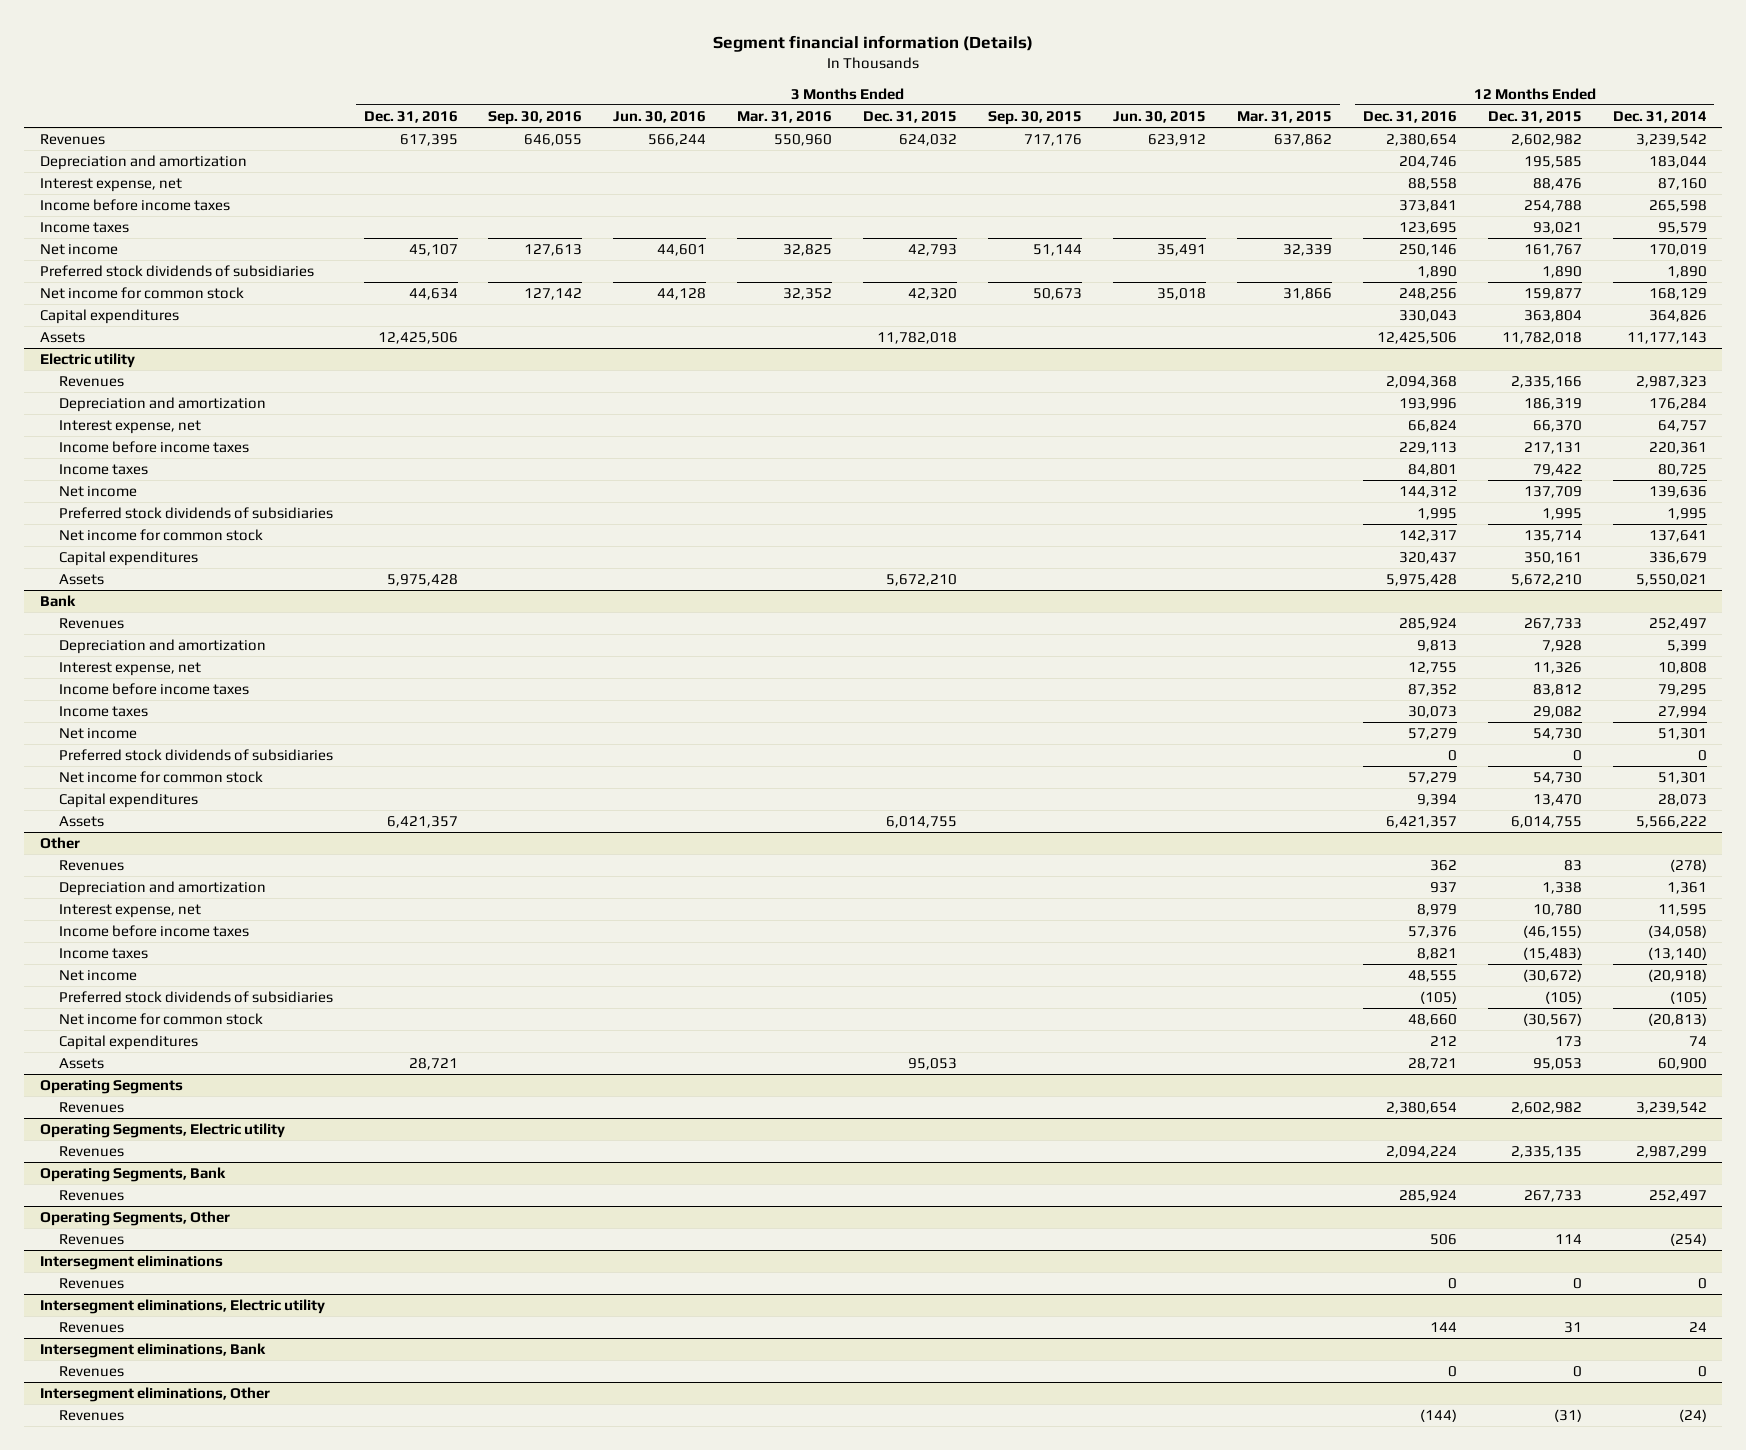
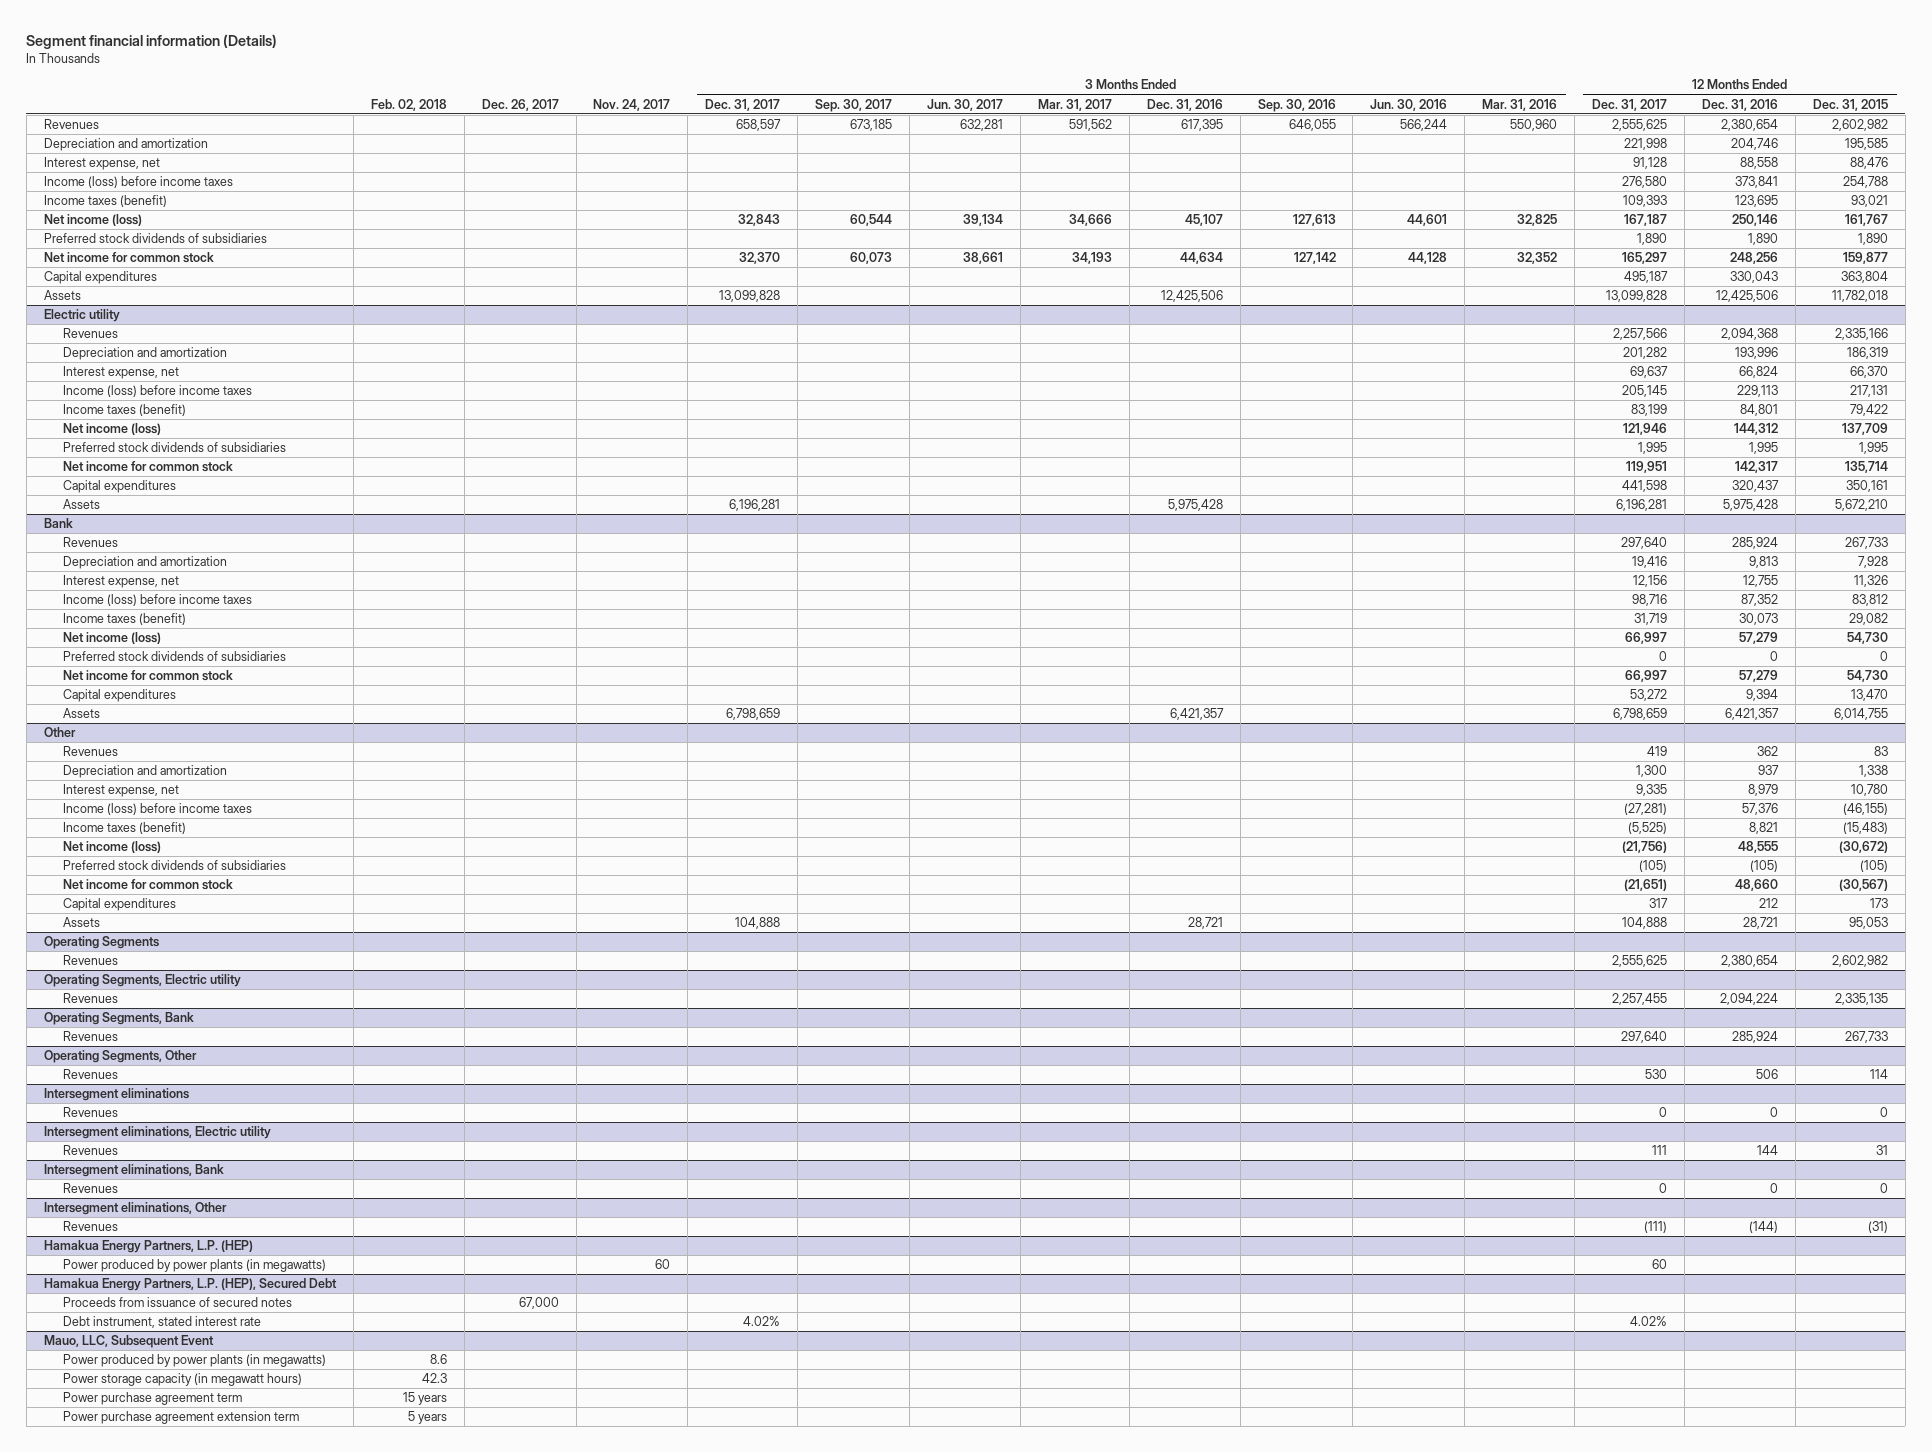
- | 3 Months Ended Dec. 31, 2016 | 3 Months Ended Sep. 30, 2016 | 3 Months Ended Jun. 30, 2016 | 3 Months Ended Mar. 31, 2016 | 3 Months Ended Dec. 31, 2015 | 3 Months Ended Sep. 30, 2015 | 3 Months Ended Jun. 30, 2015 | 3 Months Ended Mar. 31, 2015 | 12 Months Ended Dec. 31, 2016 | 12 Months Ended Dec. 31, 2015 | 12 Months Ended Dec. 31, 2014
+ | Feb. 02, 2018 | Dec. 26, 2017 | Nov. 24, 2017 | 3 Months Ended Dec. 31, 2017 | 3 Months Ended Sep. 30, 2017 | 3 Months Ended Jun. 30, 2017 | 3 Months Ended Mar. 31, 2017 | 3 Months Ended Dec. 31, 2016 | 3 Months Ended Sep. 30, 2016 | 3 Months Ended Jun. 30, 2016 | 3 Months Ended Mar. 31, 2016 | 12 Months Ended Dec. 31, 2017 | 12 Months Ended Dec. 31, 2016 | 12 Months Ended Dec. 31, 2015
- Income before income taxes | | | | | | | | | 373,841 | 254,788 | 265,598
- Income taxes | | | | | | | | | 123,695 | 93,021 | 95,579
- Net income | 45,107 | 127,613 | 44,601 | 32,825 | 42,793 | 51,144 | 35,491 | 32,339 | 250,146 | 161,767 | 170,019
+ Income (loss) before income taxes | | | | | | | | | | | | 276,580 | 373,841 | 254,788
+ Income taxes (benefit) | | | | | | | | | | | | 109,393 | 123,695 | 93,021
+ Net income (loss) | | | | 32,843 | 60,544 | 39,134 | 34,666 | 45,107 | 127,613 | 44,601 | 32,825 | 167,187 | 250,146 | 161,767
@ Electric utility
- Income before income taxes | | | | | | | | | 229,113 | 217,131 | 220,361
- Income taxes | | | | | | | | | 84,801 | 79,422 | 80,725
- Net income | | | | | | | | | 144,312 | 137,709 | 139,636
+ Income (loss) before income taxes | | | | | | | | | | | | 205,145 | 229,113 | 217,131
+ Income taxes (benefit) | | | | | | | | | | | | 83,199 | 84,801 | 79,422
+ Net income (loss) | | | | | | | | | | | | 121,946 | 144,312 | 137,709
@ Bank
- Income before income taxes | | | | | | | | | 87,352 | 83,812 | 79,295
- Income taxes | | | | | | | | | 30,073 | 29,082 | 27,994
- Net income | | | | | | | | | 57,279 | 54,730 | 51,301
+ Income (loss) before income taxes | | | | | | | | | | | | 98,716 | 87,352 | 83,812
+ Income taxes (benefit) | | | | | | | | | | | | 31,719 | 30,073 | 29,082
+ Net income (loss) | | | | | | | | | | | | 66,997 | 57,279 | 54,730
@ Other
- Income before income taxes | | | | | | | | | 57,376 | (46,155) | (34,058)
- Income taxes | | | | | | | | | 8,821 | (15,483) | (13,140)
- Net income | | | | | | | | | 48,555 | (30,672) | (20,918)
+ Income (loss) before income taxes | | | | | | | | | | | | (27,281) | 57,376 | (46,155)
+ Income taxes (benefit) | | | | | | | | | | | | (5,525) | 8,821 | (15,483)
+ Net income (loss) | | | | | | | | | | | | (21,756) | 48,555 | (30,672)
+ Hamakua Energy Partners, L.P. (HEP)
+ Power produced by power plants (in megawatts) | | | 60 | | | | | | | | | 60 | |
+ Hamakua Energy Partners, L.P. (HEP), Secured Debt
+ Proceeds from issuance of secured notes | | 67,000 | | | | | | | | | | | |
+ Debt instrument, stated interest rate | | | | 4.02% | | | | | | | | 4.02% | |
+ Mauo, LLC, Subsequent Event
+ Power produced by power plants (in megawatts) | 8.6 | | | | | | | | | | | | |
+ Power storage capacity (in megawatt hours) | 42.3 | | | | | | | | | | | | |
+ Power purchase agreement term | 15 years | | | | | | | | | | | | |
+ Power purchase agreement extension term | 5 years | | | | | | | | | | | | |

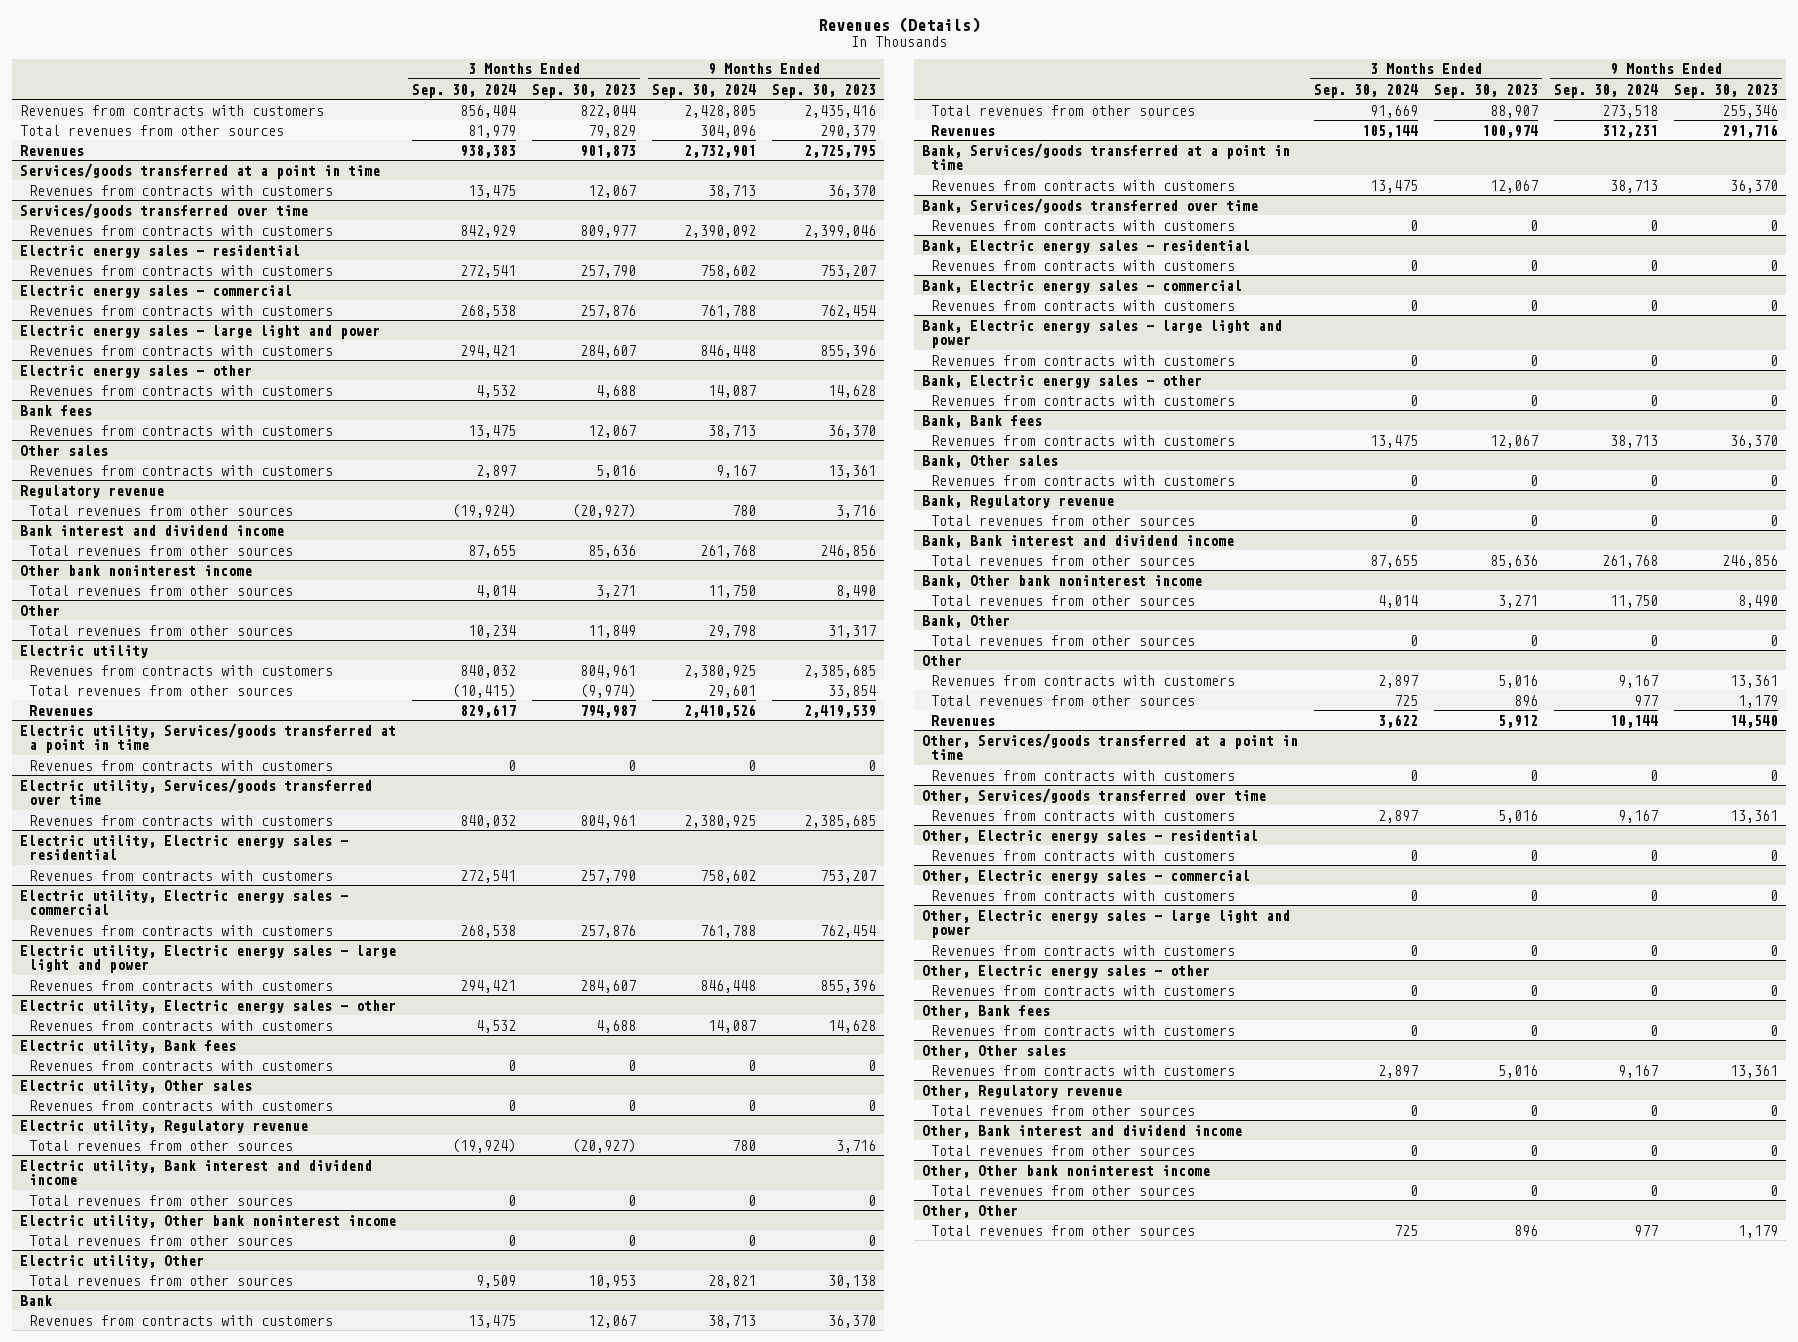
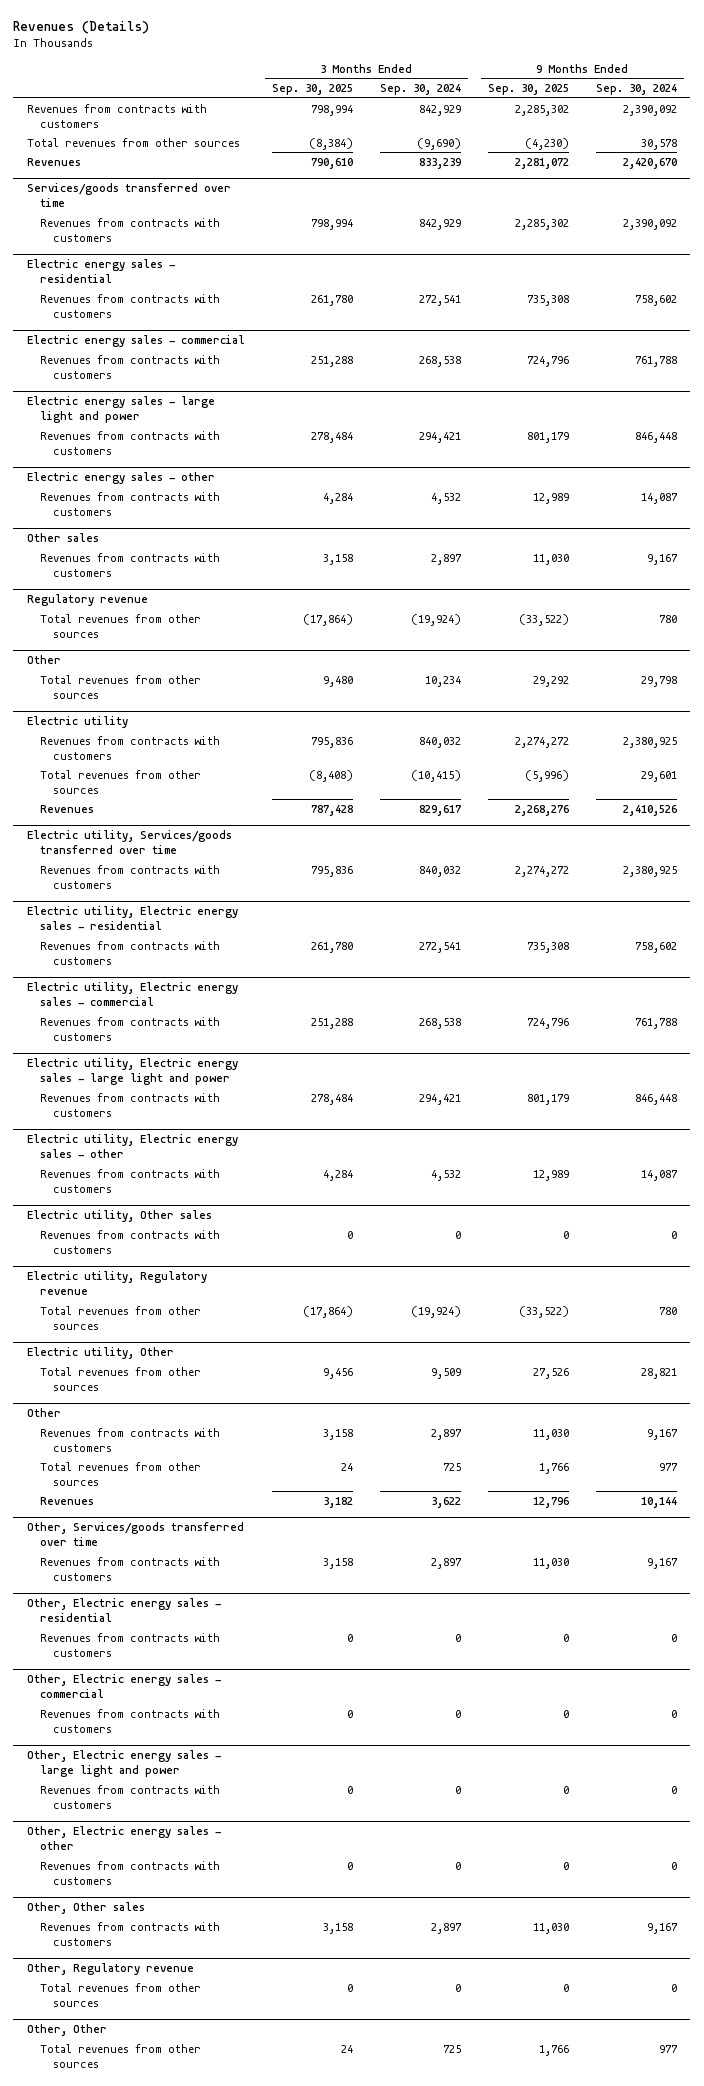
- | 3 Months Ended Sep. 30, 2024 | 3 Months Ended Sep. 30, 2023 | 9 Months Ended Sep. 30, 2024 | 9 Months Ended Sep. 30, 2023
+ | 3 Months Ended Sep. 30, 2025 | 3 Months Ended Sep. 30, 2024 | 9 Months Ended Sep. 30, 2025 | 9 Months Ended Sep. 30, 2024
- Revenues from contracts with customers | 856,404 | 822,044 | 2,428,805 | 2,435,416
- Total revenues from other sources | 81,979 | 79,829 | 304,096 | 290,379
- Revenues | 938,383 | 901,873 | 2,732,901 | 2,725,795
- Services/goods transferred at a point in time
- Revenues from contracts with customers | 13,475 | 12,067 | 38,713 | 36,370
+ Revenues from contracts with customers | 798,994 | 842,929 | 2,285,302 | 2,390,092
+ Total revenues from other sources | (8,384) | (9,690) | (4,230) | 30,578
+ Revenues | 790,610 | 833,239 | 2,281,072 | 2,420,670
- Bank fees
- Revenues from contracts with customers | 13,475 | 12,067 | 38,713 | 36,370
- Bank interest and dividend income
- Total revenues from other sources | 87,655 | 85,636 | 261,768 | 246,856
- Other bank noninterest income
- Total revenues from other sources | 4,014 | 3,271 | 11,750 | 8,490
- Electric utility, Services/goods transferred at a point in time
- Revenues from contracts with customers | 0 | 0 | 0 | 0
- Electric utility, Bank fees
- Revenues from contracts with customers | 0 | 0 | 0 | 0
- Electric utility, Bank interest and dividend income
- Total revenues from other sources | 0 | 0 | 0 | 0
- Electric utility, Other bank noninterest income
- Total revenues from other sources | 0 | 0 | 0 | 0
- Bank
- Revenues from contracts with customers | 13,475 | 12,067 | 38,713 | 36,370
- Total revenues from other sources | 91,669 | 88,907 | 273,518 | 255,346
- Revenues | 105,144 | 100,974 | 312,231 | 291,716
- Bank, Services/goods transferred at a point in time
- Revenues from contracts with customers | 13,475 | 12,067 | 38,713 | 36,370
- Bank, Services/goods transferred over time
- Revenues from contracts with customers | 0 | 0 | 0 | 0
- Bank, Electric energy sales - residential
- Revenues from contracts with customers | 0 | 0 | 0 | 0
- Bank, Electric energy sales - commercial
- Revenues from contracts with customers | 0 | 0 | 0 | 0
- Bank, Electric energy sales - large light and power
- Revenues from contracts with customers | 0 | 0 | 0 | 0
- Bank, Electric energy sales - other
- Revenues from contracts with customers | 0 | 0 | 0 | 0
- Bank, Bank fees
- Revenues from contracts with customers | 13,475 | 12,067 | 38,713 | 36,370
- Bank, Other sales
- Revenues from contracts with customers | 0 | 0 | 0 | 0
- Bank, Regulatory revenue
- Total revenues from other sources | 0 | 0 | 0 | 0
- Bank, Bank interest and dividend income
- Total revenues from other sources | 87,655 | 85,636 | 261,768 | 246,856
- Bank, Other bank noninterest income
- Total revenues from other sources | 4,014 | 3,271 | 11,750 | 8,490
- Bank, Other
- Total revenues from other sources | 0 | 0 | 0 | 0
- Other, Services/goods transferred at a point in time
- Revenues from contracts with customers | 0 | 0 | 0 | 0
- Other, Bank fees
- Revenues from contracts with customers | 0 | 0 | 0 | 0
- Other, Bank interest and dividend income
- Total revenues from other sources | 0 | 0 | 0 | 0
- Other, Other bank noninterest income
- Total revenues from other sources | 0 | 0 | 0 | 0

